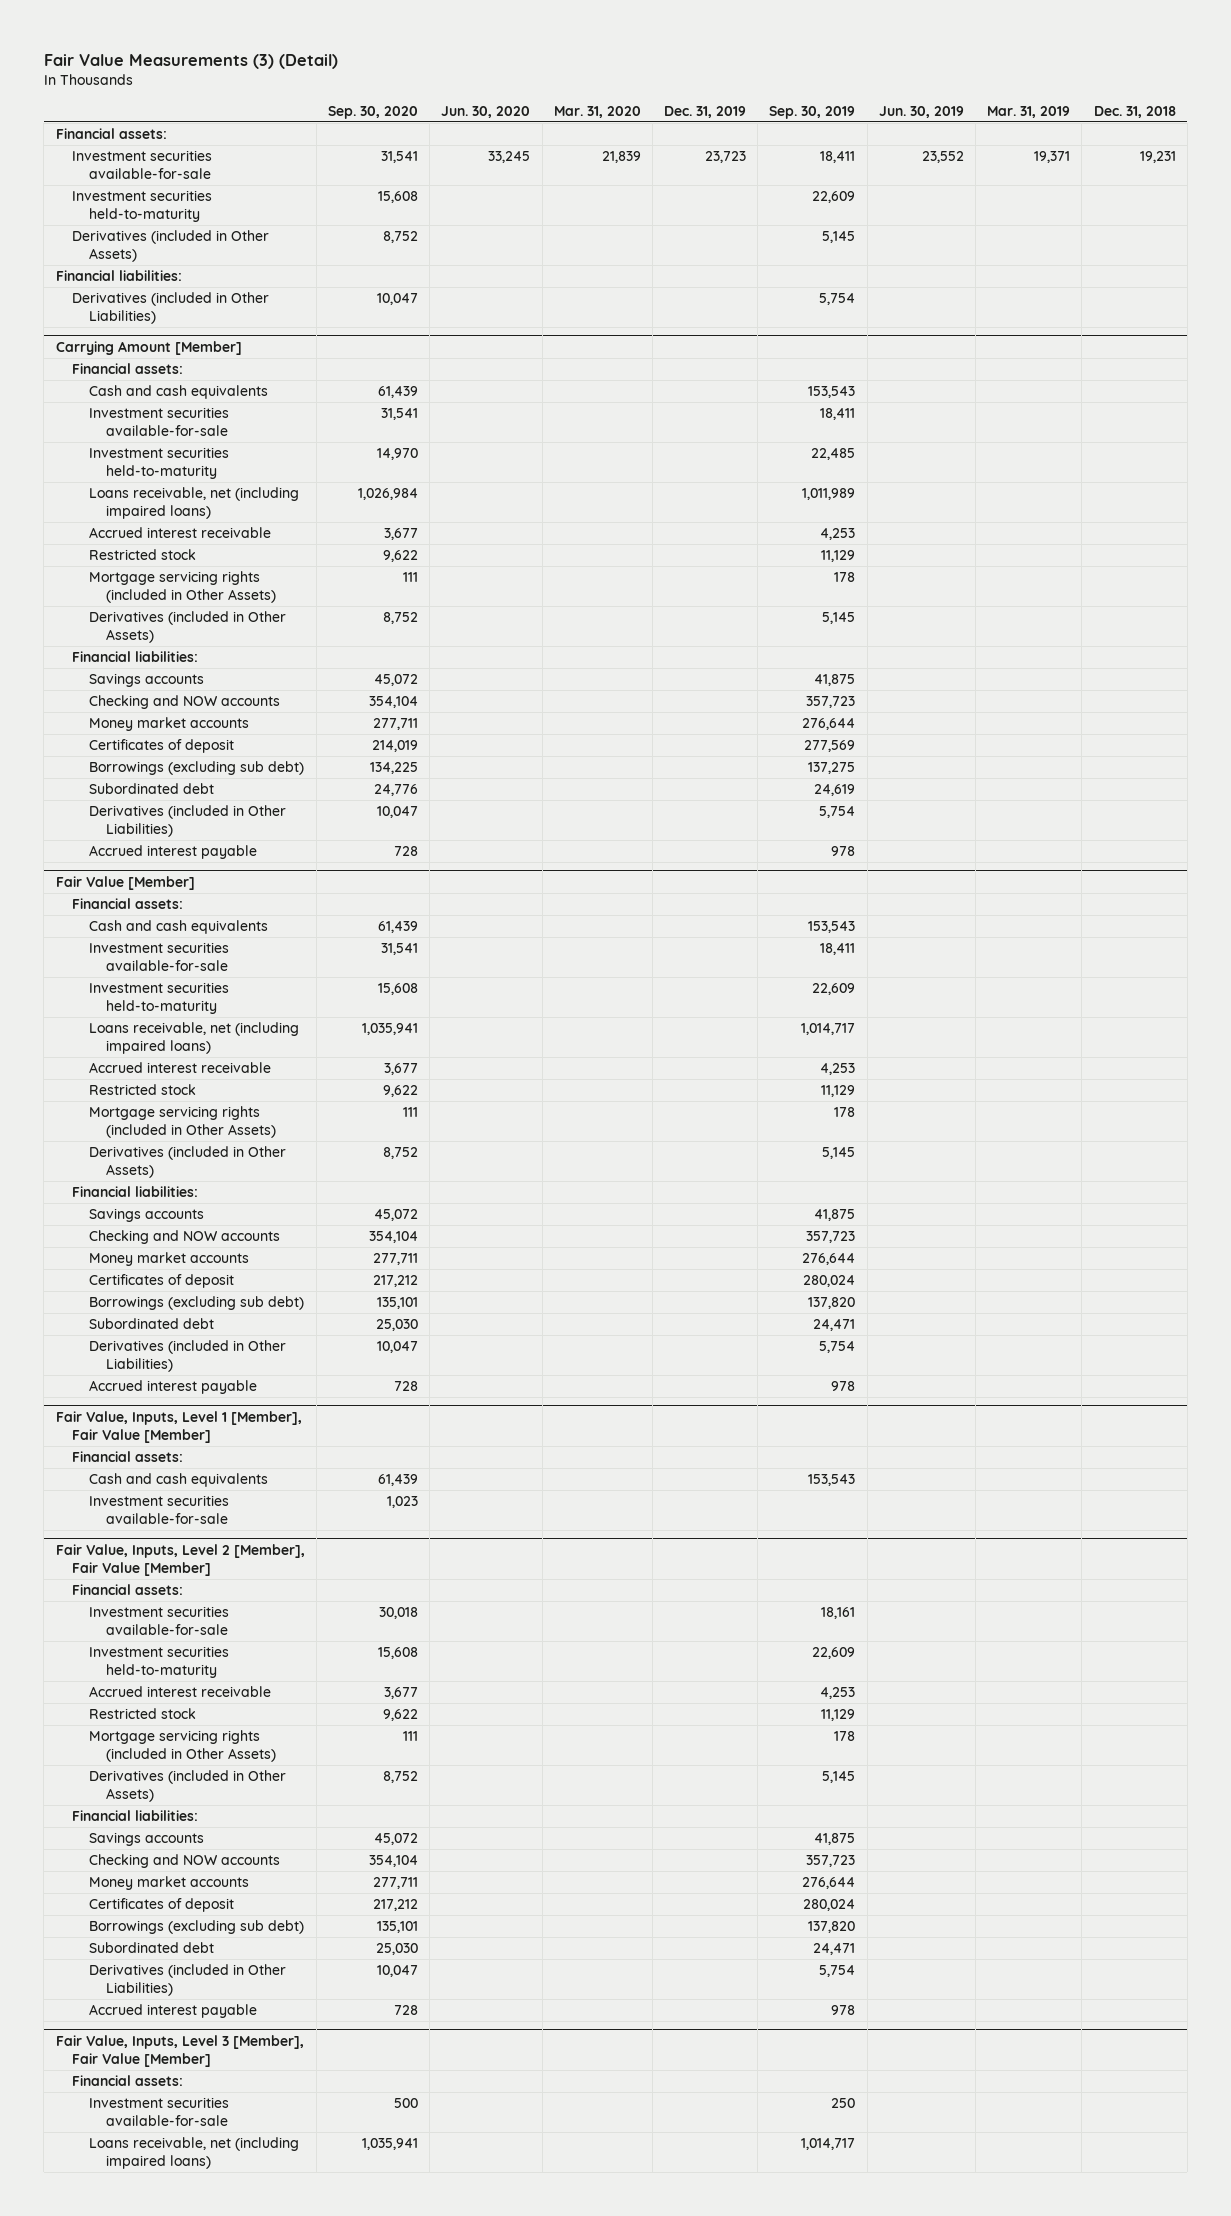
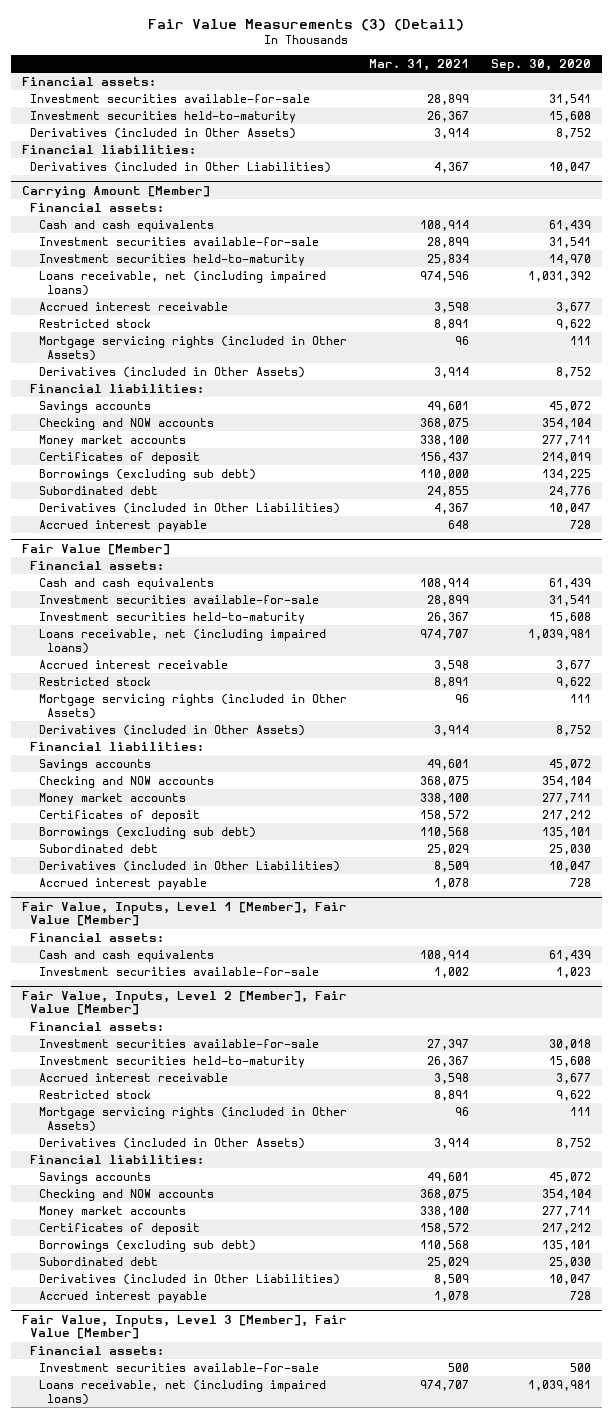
- | Sep. 30, 2020 | Jun. 30, 2020 | Mar. 31, 2020 | Dec. 31, 2019 | Sep. 30, 2019 | Jun. 30, 2019 | Mar. 31, 2019 | Dec. 31, 2018
+ | Mar. 31, 2021 | Sep. 30, 2020
@ Carrying Amount [Member]
- Loans receivable, net (including impaired loans) | 1,026,984 | | | | 1,011,989 | | |
+ Loans receivable, net (including impaired loans) | 974,596 | 1,031,392
@ Fair Value [Member]
- Loans receivable, net (including impaired loans) | 1,035,941 | | | | 1,014,717 | | |
+ Loans receivable, net (including impaired loans) | 974,707 | 1,039,981
@ Fair Value, Inputs, Level 3 [Member], Fair Value [Member]
- Loans receivable, net (including impaired loans) | 1,035,941 | | | | 1,014,717 | | |
+ Loans receivable, net (including impaired loans) | 974,707 | 1,039,981

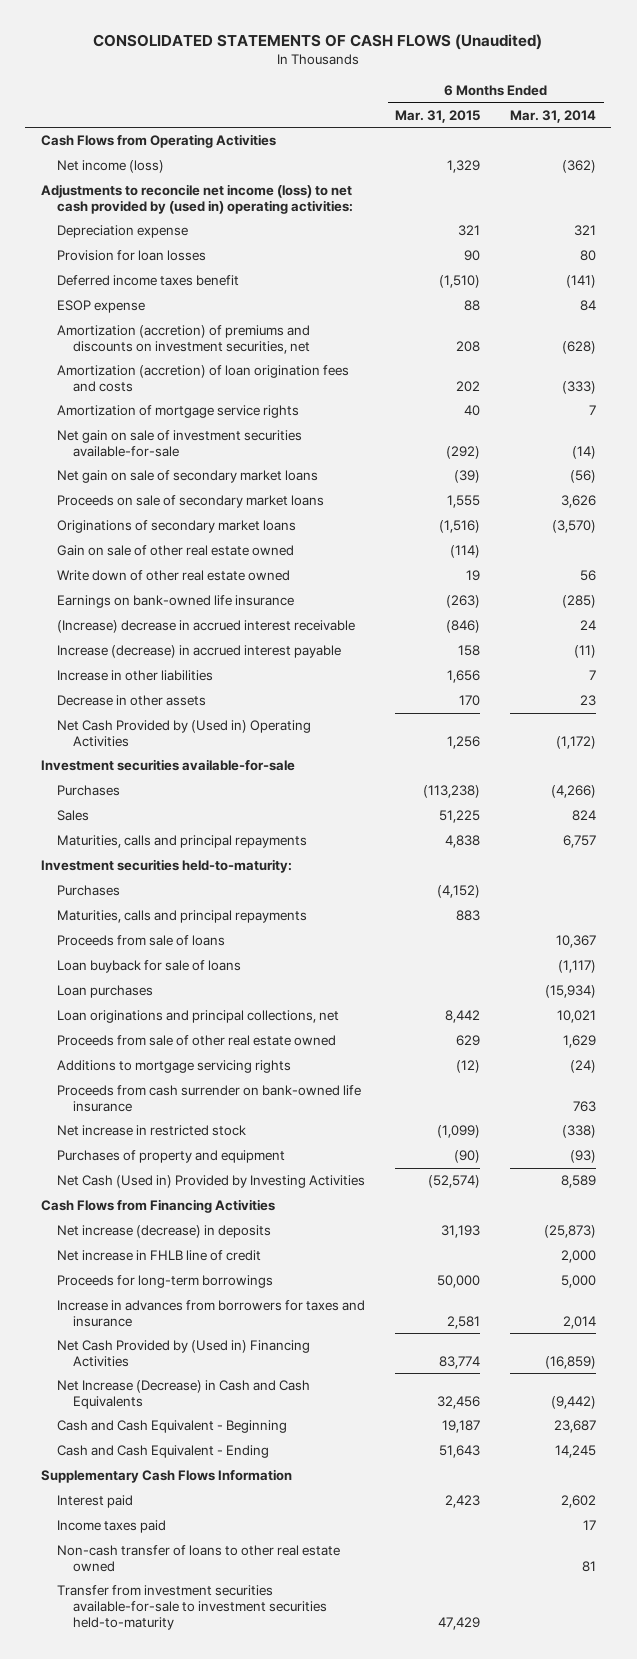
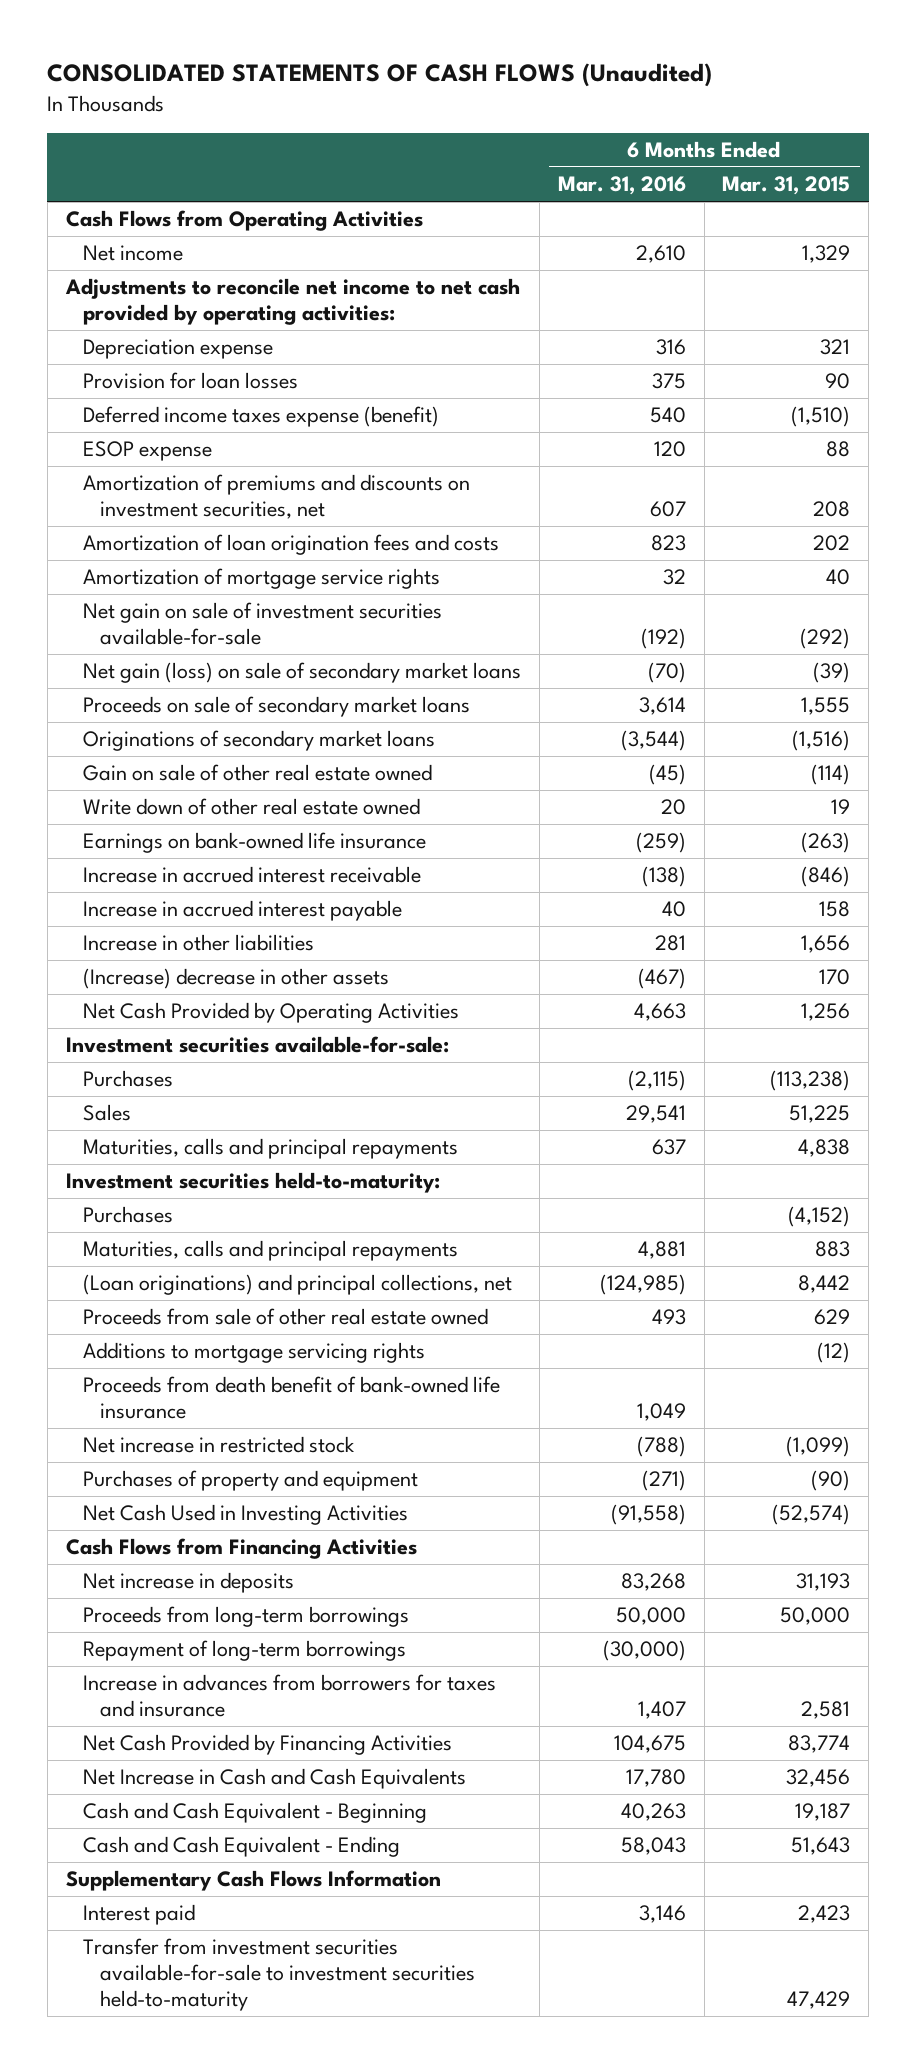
- | 6 Months Ended Mar. 31, 2015 | 6 Months Ended Mar. 31, 2014
+ | 6 Months Ended Mar. 31, 2016 | 6 Months Ended Mar. 31, 2015
- Net income (loss) | 1,329 | (362)
- Adjustments to reconcile net income (loss) to net cash provided by (used in) operating activities:
+ Net income | 2,610 | 1,329
+ Adjustments to reconcile net income to net cash provided by operating activities:
- Deferred income taxes benefit | (1,510) | (141)
+ Deferred income taxes expense (benefit) | 540 | (1,510)
- Amortization (accretion) of premiums and discounts on investment securities, net | 208 | (628)
- Amortization (accretion) of loan origination fees and costs | 202 | (333)
+ Amortization of premiums and discounts on investment securities, net | 607 | 208
+ Amortization of loan origination fees and costs | 823 | 202
- Net gain on sale of secondary market loans | (39) | (56)
+ Net gain (loss) on sale of secondary market loans | (70) | (39)
- (Increase) decrease in accrued interest receivable | (846) | 24
- Increase (decrease) in accrued interest payable | 158 | (11)
+ Increase in accrued interest receivable | (138) | (846)
+ Increase in accrued interest payable | 40 | 158
- Decrease in other assets | 170 | 23
- Net Cash Provided by (Used in) Operating Activities | 1,256 | (1,172)
- Investment securities available-for-sale
+ (Increase) decrease in other assets | (467) | 170
+ Net Cash Provided by Operating Activities | 4,663 | 1,256
+ Investment securities available-for-sale:
- Proceeds from sale of loans | | 10,367
- Loan buyback for sale of loans | | (1,117)
- Loan purchases | | (15,934)
- Loan originations and principal collections, net | 8,442 | 10,021
+ (Loan originations) and principal collections, net | (124,985) | 8,442
- Proceeds from cash surrender on bank-owned life insurance | | 763
+ Proceeds from death benefit of bank-owned life insurance | 1,049 |
- Net Cash (Used in) Provided by Investing Activities | (52,574) | 8,589
+ Net Cash Used in Investing Activities | (91,558) | (52,574)
- Net increase (decrease) in deposits | 31,193 | (25,873)
- Net increase in FHLB line of credit | | 2,000
- Proceeds for long-term borrowings | 50,000 | 5,000
+ Net increase in deposits | 83,268 | 31,193
+ Proceeds from long-term borrowings | 50,000 | 50,000
+ Repayment of long-term borrowings | (30,000) |
- Net Cash Provided by (Used in) Financing Activities | 83,774 | (16,859)
- Net Increase (Decrease) in Cash and Cash Equivalents | 32,456 | (9,442)
+ Net Cash Provided by Financing Activities | 104,675 | 83,774
+ Net Increase in Cash and Cash Equivalents | 17,780 | 32,456
- Income taxes paid | | 17
- Non-cash transfer of loans to other real estate owned | | 81

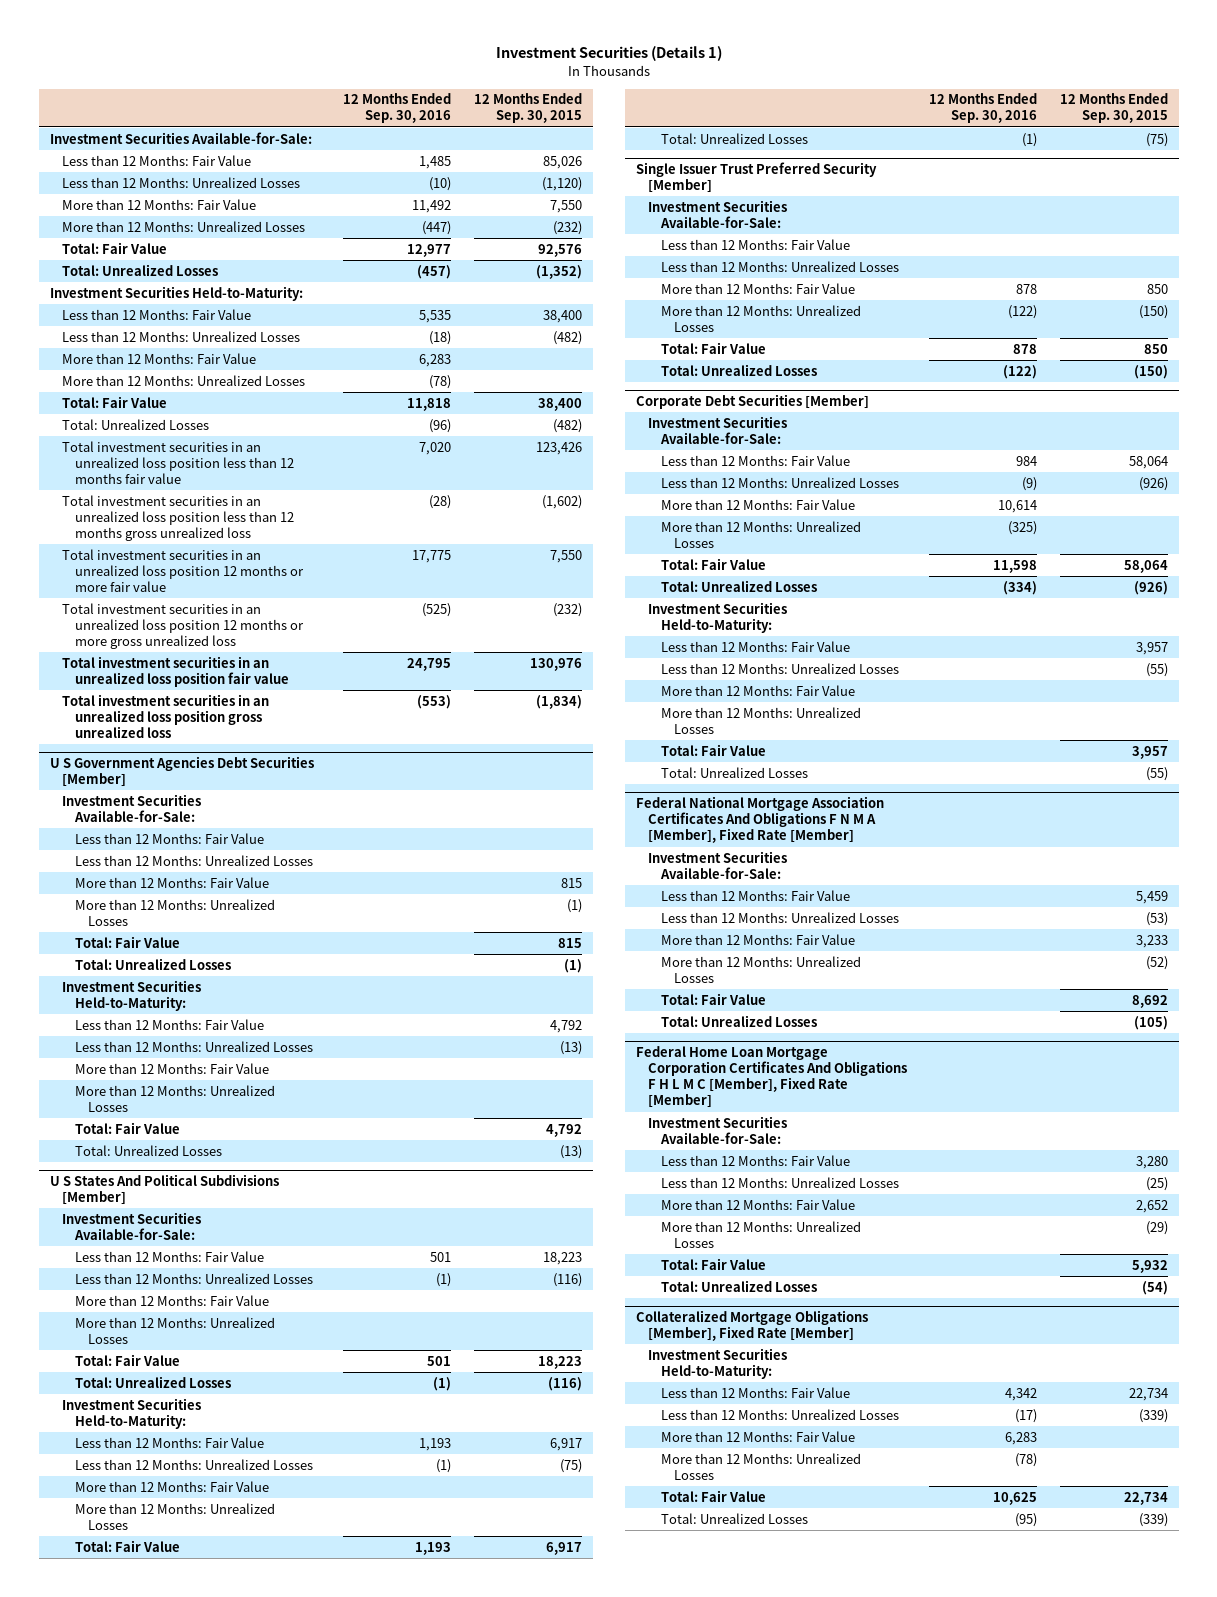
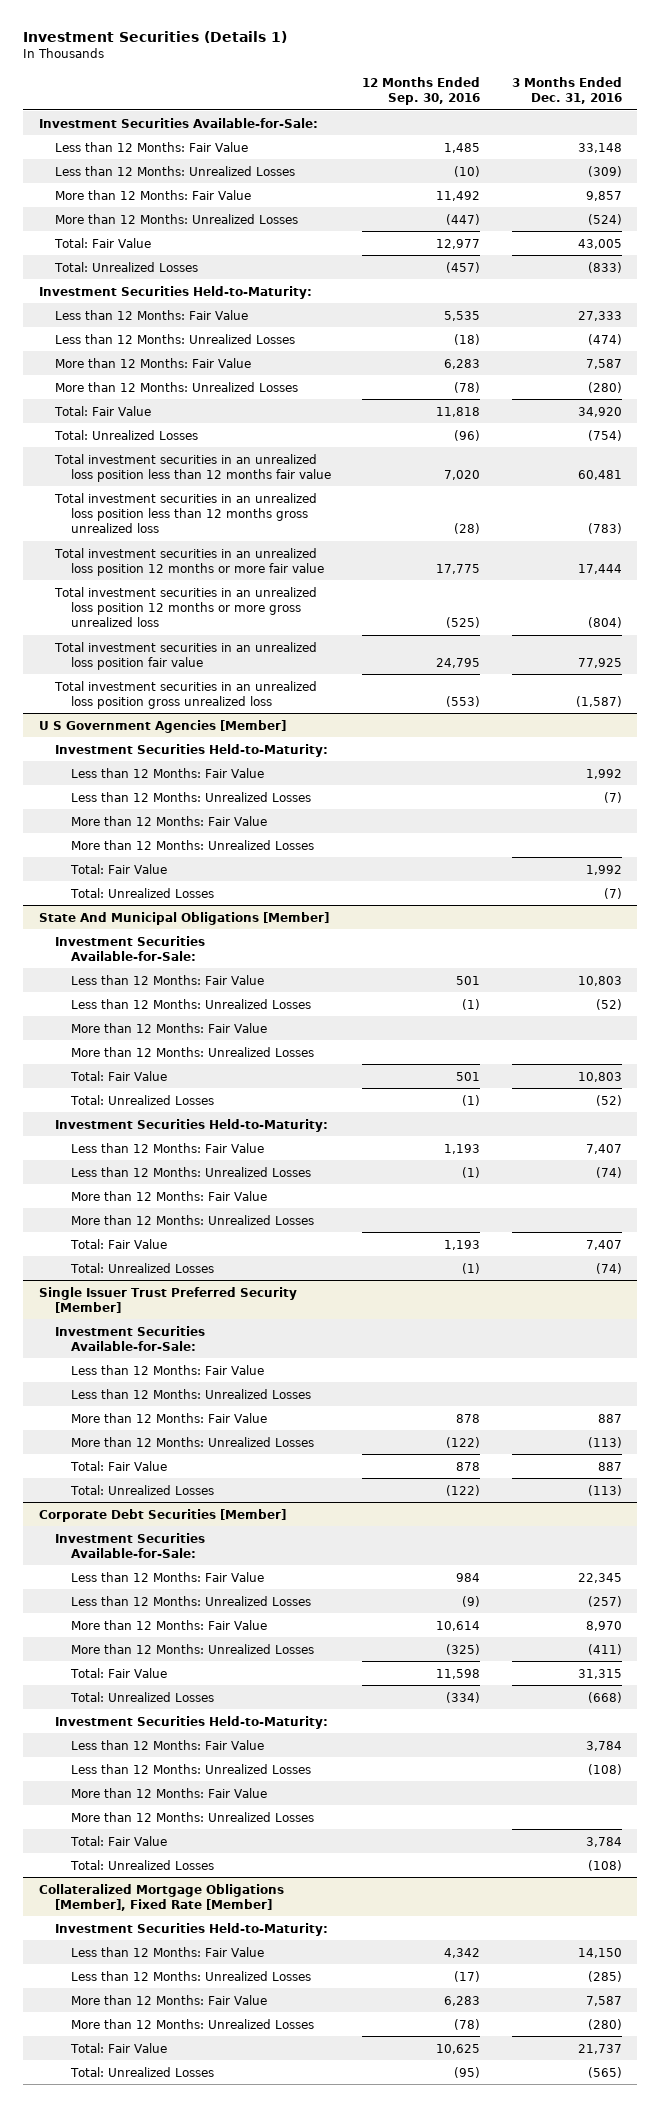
- | 12 Months Ended Sep. 30, 2016 | 12 Months Ended Sep. 30, 2015
+ | 12 Months Ended Sep. 30, 2016 | 3 Months Ended Dec. 31, 2016
- U S Government Agencies Debt Securities [Member]
- Investment Securities Available-for-Sale:
- Less than 12 Months: Fair Value
- Less than 12 Months: Unrealized Losses
- More than 12 Months: Fair Value | | 815
- More than 12 Months: Unrealized Losses | | (1)
- Total: Fair Value | | 815
- Total: Unrealized Losses | | (1)
+ U S Government Agencies [Member]
- U S States And Political Subdivisions [Member]
+ State And Municipal Obligations [Member]
- Federal National Mortgage Association Certificates And Obligations F N M A [Member], Fixed Rate [Member]
- Investment Securities Available-for-Sale:
- Less than 12 Months: Fair Value | | 5,459
- Less than 12 Months: Unrealized Losses | | (53)
- More than 12 Months: Fair Value | | 3,233
- More than 12 Months: Unrealized Losses | | (52)
- Total: Fair Value | | 8,692
- Total: Unrealized Losses | | (105)
- Federal Home Loan Mortgage Corporation Certificates And Obligations F H L M C [Member], Fixed Rate [Member]
- Investment Securities Available-for-Sale:
- Less than 12 Months: Fair Value | | 3,280
- Less than 12 Months: Unrealized Losses | | (25)
- More than 12 Months: Fair Value | | 2,652
- More than 12 Months: Unrealized Losses | | (29)
- Total: Fair Value | | 5,932
- Total: Unrealized Losses | | (54)

